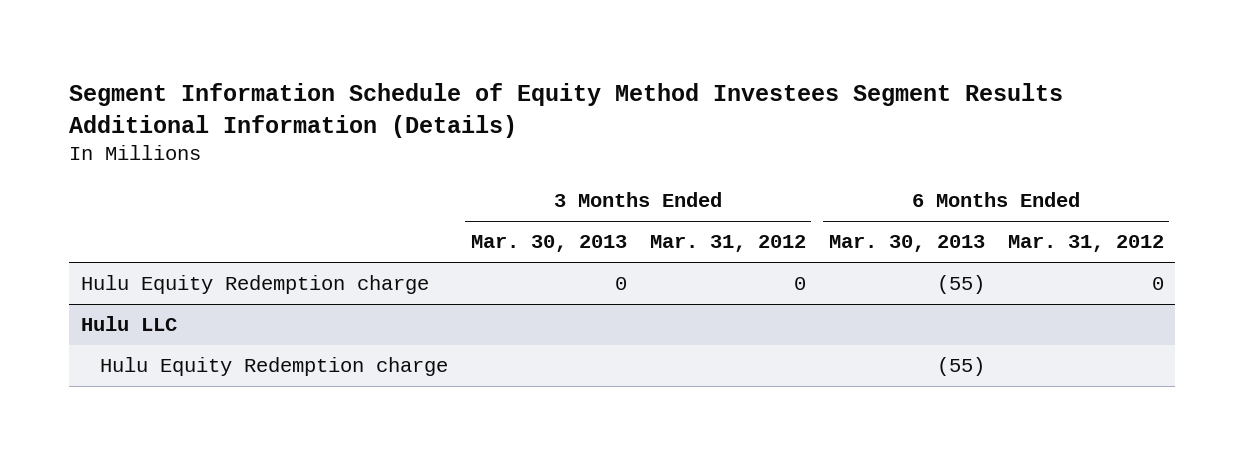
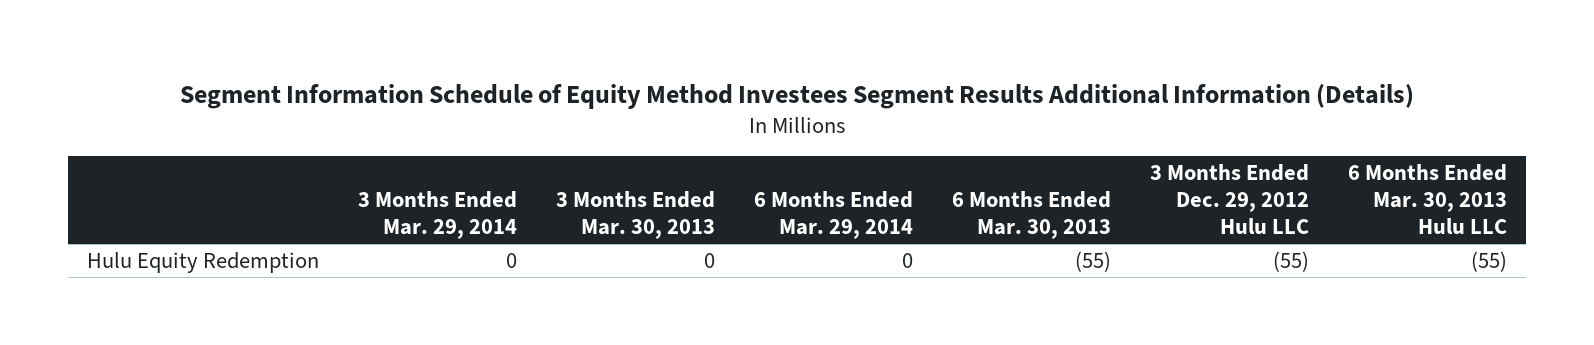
- | 3 Months Ended Mar. 30, 2013 | 3 Months Ended Mar. 31, 2012 | 6 Months Ended Mar. 30, 2013 | 6 Months Ended Mar. 31, 2012
+ | 3 Months Ended Mar. 29, 2014 | 3 Months Ended Mar. 30, 2013 | 6 Months Ended Mar. 29, 2014 | 6 Months Ended Mar. 30, 2013 | 3 Months Ended Dec. 29, 2012 Hulu LLC | 6 Months Ended Mar. 30, 2013 Hulu LLC
- Hulu Equity Redemption charge | 0 | 0 | (55) | 0
- Hulu LLC
- Hulu Equity Redemption charge | | | (55) |
+ Hulu Equity Redemption | 0 | 0 | 0 | (55) | (55) | (55)

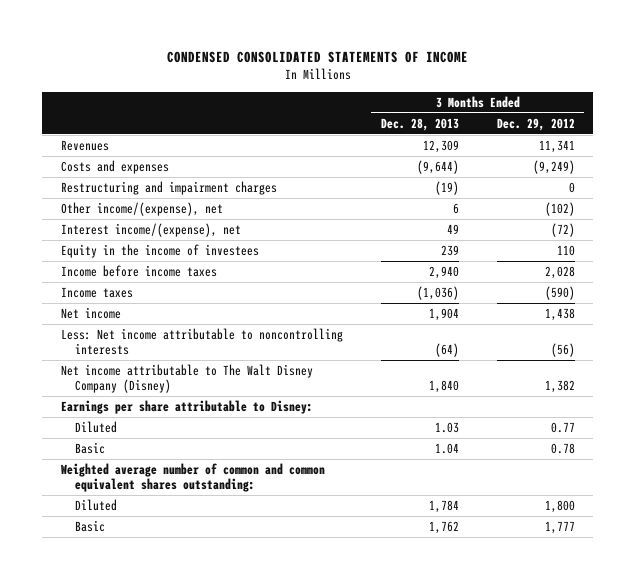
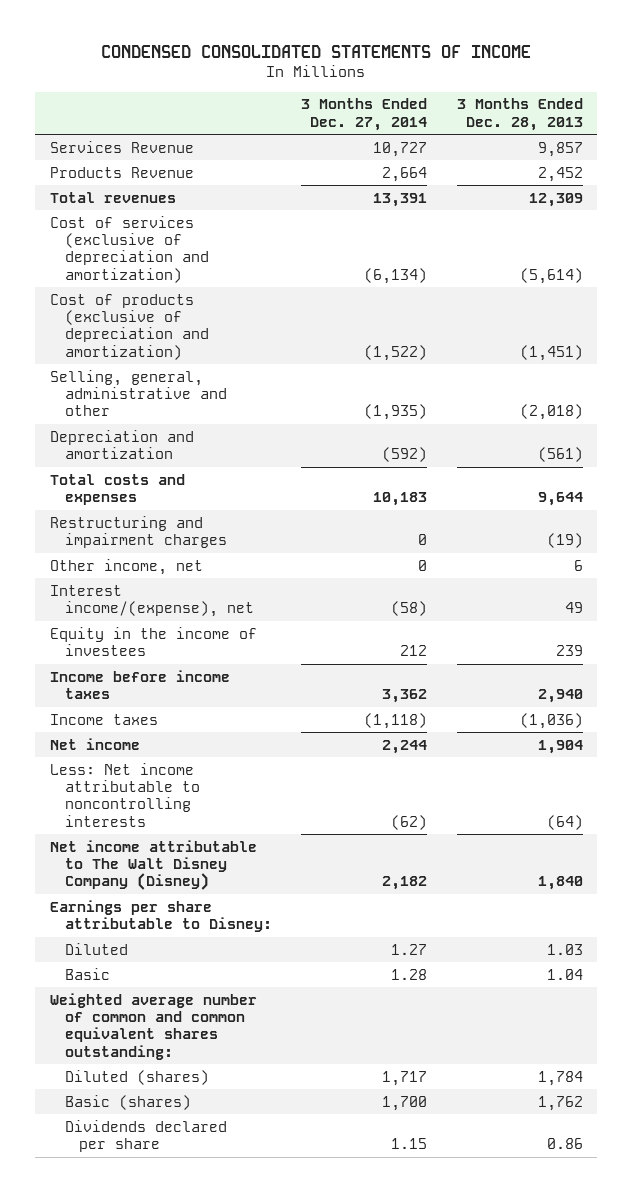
- | 3 Months Ended Dec. 28, 2013 | 3 Months Ended Dec. 29, 2012
+ | 3 Months Ended Dec. 27, 2014 | 3 Months Ended Dec. 28, 2013
- Revenues | 12,309 | 11,341
- Costs and expenses | (9,644) | (9,249)
+ Services Revenue | 10,727 | 9,857
+ Products Revenue | 2,664 | 2,452
+ Total revenues | 13,391 | 12,309
+ Cost of services (exclusive of depreciation and amortization) | (6,134) | (5,614)
+ Cost of products (exclusive of depreciation and amortization) | (1,522) | (1,451)
+ Selling, general, administrative and other | (1,935) | (2,018)
+ Depreciation and amortization | (592) | (561)
+ Total costs and expenses | 10,183 | 9,644
- Other income/(expense), net | 6 | (102)
+ Other income, net | 0 | 6
- Diluted | 1,784 | 1,800
- Basic | 1,762 | 1,777
+ Diluted (shares) | 1,717 | 1,784
+ Basic (shares) | 1,700 | 1,762
+ Dividends declared per share | 1.15 | 0.86

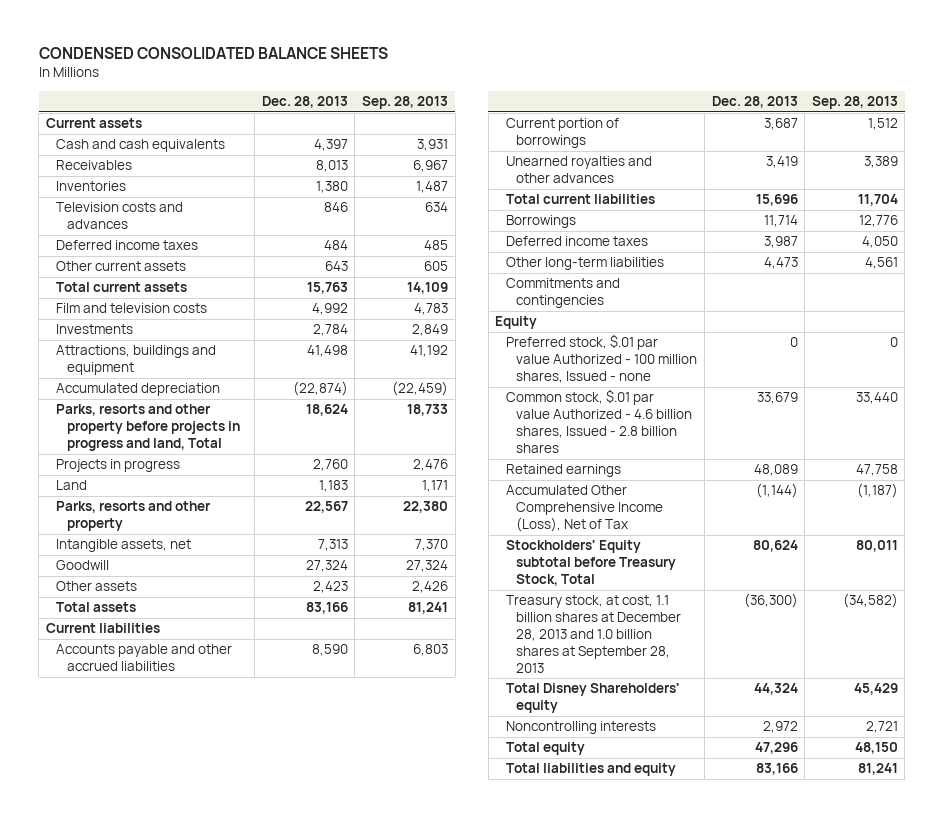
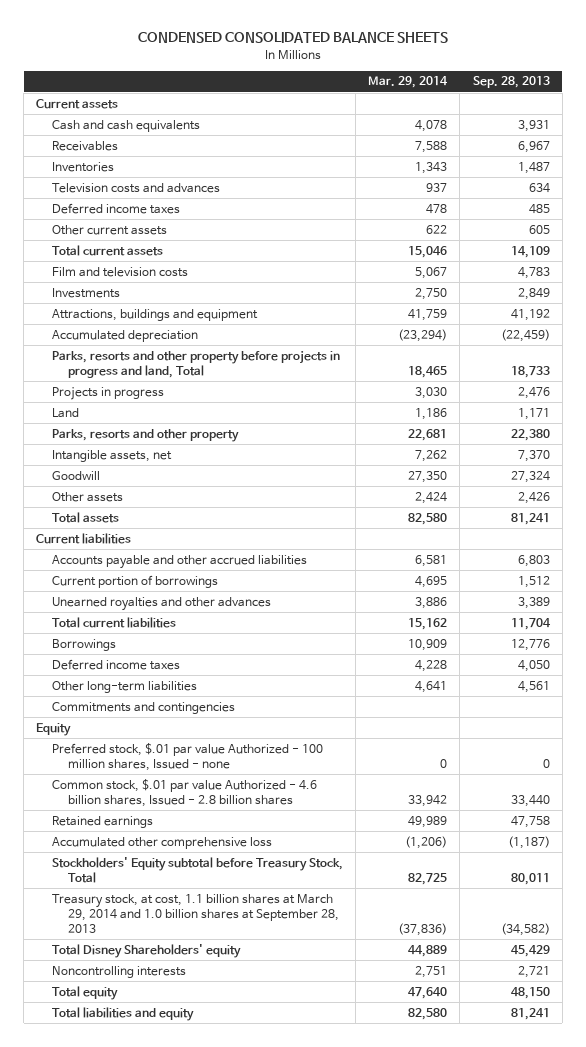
- | Dec. 28, 2013 | Sep. 28, 2013
+ | Mar. 29, 2014 | Sep. 28, 2013
- Accumulated Other Comprehensive Income (Loss), Net of Tax | (1,144) | (1,187)
+ Accumulated other comprehensive loss | (1,206) | (1,187)
- Treasury stock, at cost, 1.1 billion shares at December 28, 2013 and 1.0 billion shares at September 28, 2013 | (36,300) | (34,582)
+ Treasury stock, at cost, 1.1 billion shares at March 29, 2014 and 1.0 billion shares at September 28, 2013 | (37,836) | (34,582)

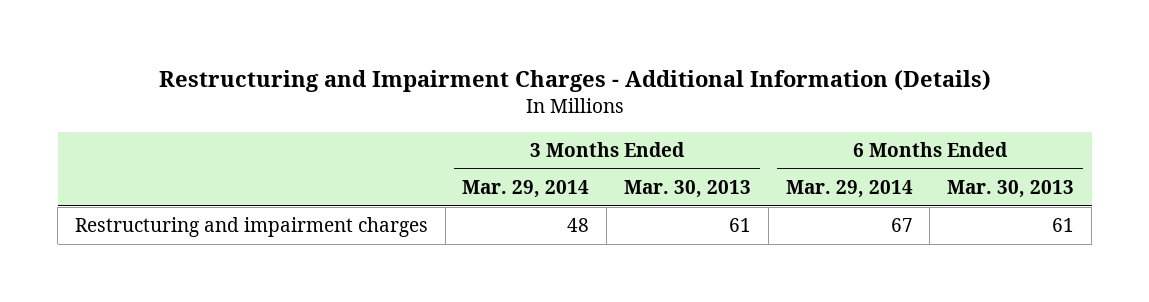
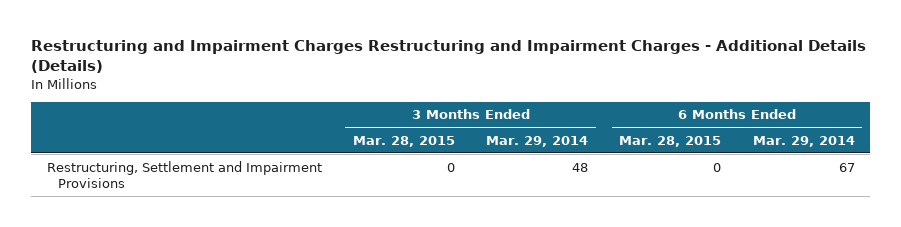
- Restructuring and Impairment Charges - Additional Information (Details)
+ Restructuring and Impairment Charges Restructuring and Impairment Charges - Additional Details (Details)
- | 3 Months Ended Mar. 29, 2014 | 3 Months Ended Mar. 30, 2013 | 6 Months Ended Mar. 29, 2014 | 6 Months Ended Mar. 30, 2013
+ | 3 Months Ended Mar. 28, 2015 | 3 Months Ended Mar. 29, 2014 | 6 Months Ended Mar. 28, 2015 | 6 Months Ended Mar. 29, 2014
- Restructuring and impairment charges | 48 | 61 | 67 | 61
+ Restructuring, Settlement and Impairment Provisions | 0 | 48 | 0 | 67

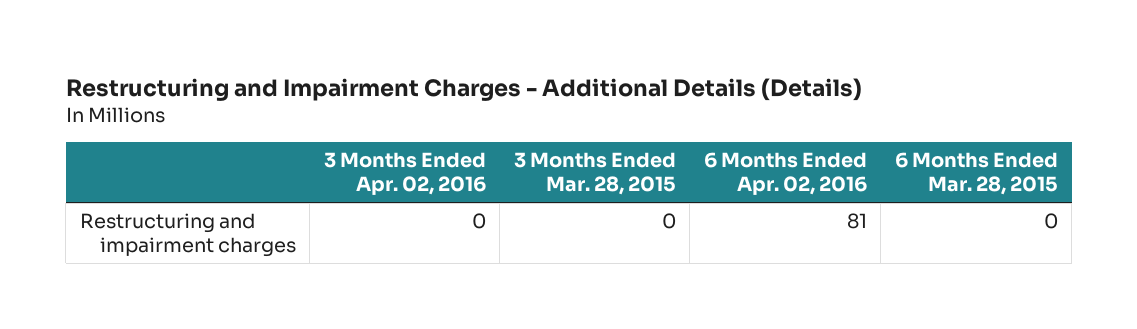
- Restructuring and Impairment Charges Restructuring and Impairment Charges - Additional Details (Details)
+ Restructuring and Impairment Charges - Additional Details (Details)
- | 3 Months Ended Mar. 28, 2015 | 3 Months Ended Mar. 29, 2014 | 6 Months Ended Mar. 28, 2015 | 6 Months Ended Mar. 29, 2014
+ | 3 Months Ended Apr. 02, 2016 | 3 Months Ended Mar. 28, 2015 | 6 Months Ended Apr. 02, 2016 | 6 Months Ended Mar. 28, 2015
- Restructuring, Settlement and Impairment Provisions | 0 | 48 | 0 | 67
+ Restructuring and impairment charges | 0 | 0 | 81 | 0

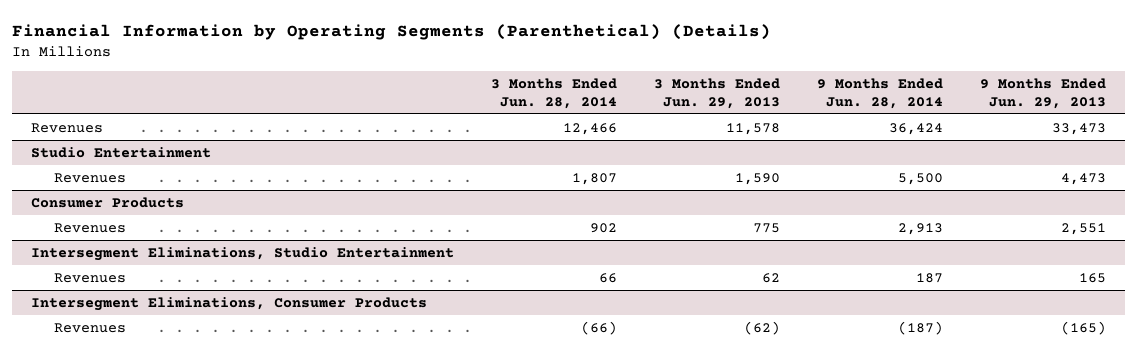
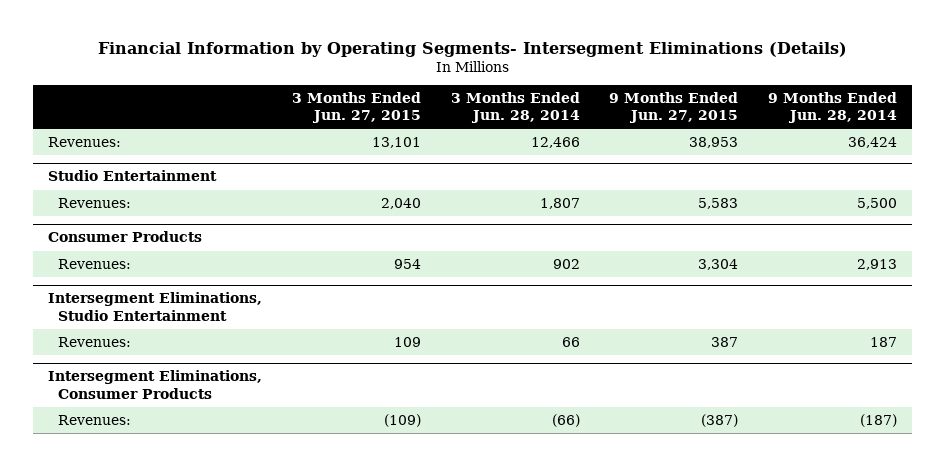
- Financial Information by Operating Segments (Parenthetical) (Details)
+ Financial Information by Operating Segments- Intersegment Eliminations (Details)
- | 3 Months Ended Jun. 28, 2014 | 3 Months Ended Jun. 29, 2013 | 9 Months Ended Jun. 28, 2014 | 9 Months Ended Jun. 29, 2013
+ | 3 Months Ended Jun. 27, 2015 | 3 Months Ended Jun. 28, 2014 | 9 Months Ended Jun. 27, 2015 | 9 Months Ended Jun. 28, 2014
- Revenues | 12,466 | 11,578 | 36,424 | 33,473
+ Revenues: | 13,101 | 12,466 | 38,953 | 36,424
@ Studio Entertainment
- Revenues | 1,807 | 1,590 | 5,500 | 4,473
+ Revenues: | 2,040 | 1,807 | 5,583 | 5,500
@ Consumer Products
- Revenues | 902 | 775 | 2,913 | 2,551
+ Revenues: | 954 | 902 | 3,304 | 2,913
@ Intersegment Eliminations, Studio Entertainment
- Revenues | 66 | 62 | 187 | 165
+ Revenues: | 109 | 66 | 387 | 187
@ Intersegment Eliminations, Consumer Products
- Revenues | (66) | (62) | (187) | (165)
+ Revenues: | (109) | (66) | (387) | (187)

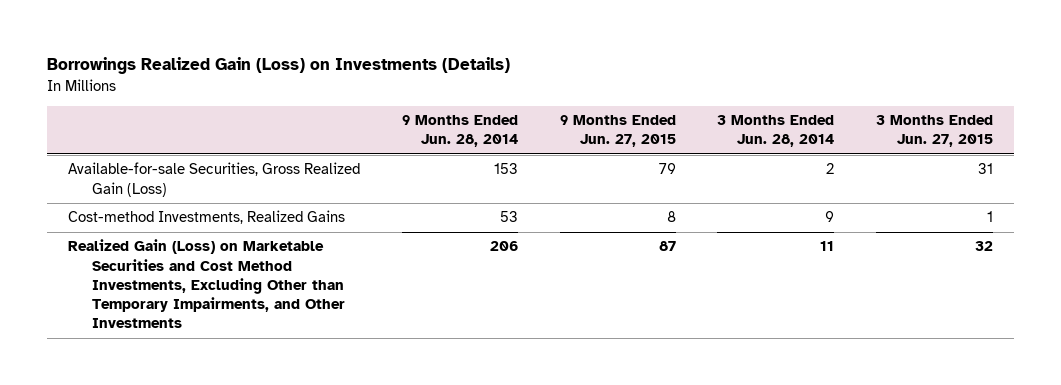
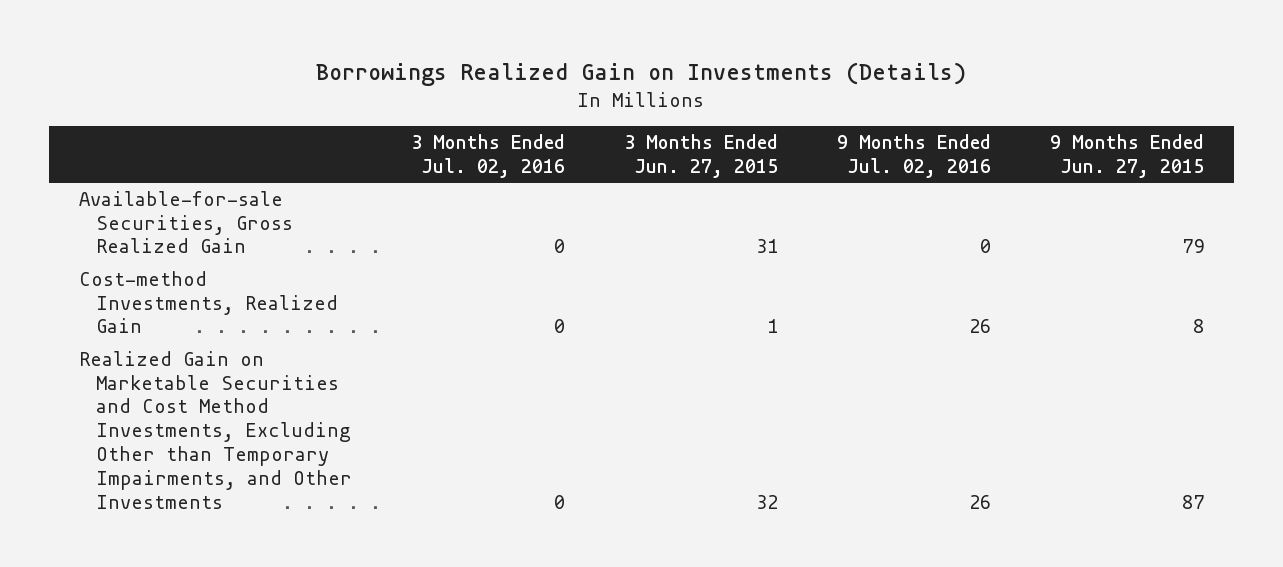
- Borrowings Realized Gain (Loss) on Investments (Details)
+ Borrowings Realized Gain on Investments (Details)
- | 9 Months Ended Jun. 28, 2014 | 9 Months Ended Jun. 27, 2015 | 3 Months Ended Jun. 28, 2014 | 3 Months Ended Jun. 27, 2015
+ | 3 Months Ended Jul. 02, 2016 | 3 Months Ended Jun. 27, 2015 | 9 Months Ended Jul. 02, 2016 | 9 Months Ended Jun. 27, 2015
- Available-for-sale Securities, Gross Realized Gain (Loss) | 153 | 79 | 2 | 31
- Cost-method Investments, Realized Gains | 53 | 8 | 9 | 1
- Realized Gain (Loss) on Marketable Securities and Cost Method Investments, Excluding Other than Temporary Impairments, and Other Investments | 206 | 87 | 11 | 32
+ Available-for-sale Securities, Gross Realized Gain | 0 | 31 | 0 | 79
+ Cost-method Investments, Realized Gain | 0 | 1 | 26 | 8
+ Realized Gain on Marketable Securities and Cost Method Investments, Excluding Other than Temporary Impairments, and Other Investments | 0 | 32 | 26 | 87

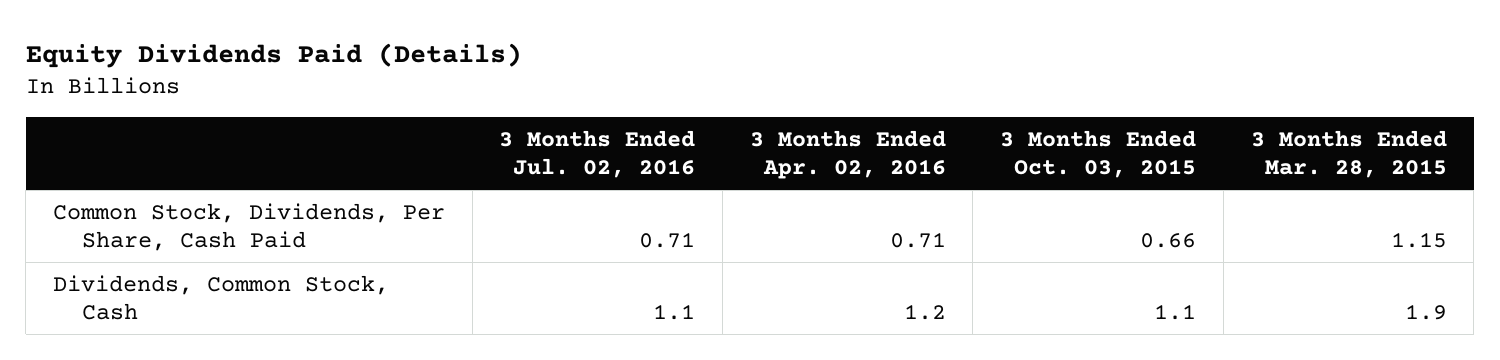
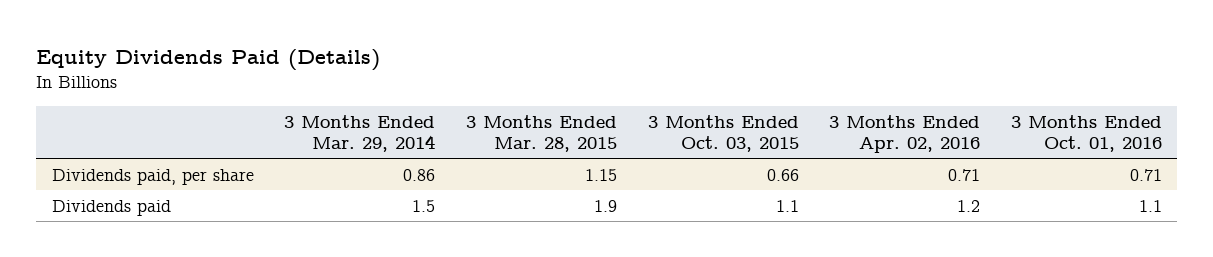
- | 3 Months Ended Jul. 02, 2016 | 3 Months Ended Apr. 02, 2016 | 3 Months Ended Oct. 03, 2015 | 3 Months Ended Mar. 28, 2015
+ | 3 Months Ended Mar. 29, 2014 | 3 Months Ended Mar. 28, 2015 | 3 Months Ended Oct. 03, 2015 | 3 Months Ended Apr. 02, 2016 | 3 Months Ended Oct. 01, 2016
- Common Stock, Dividends, Per Share, Cash Paid | 0.71 | 0.71 | 0.66 | 1.15
- Dividends, Common Stock, Cash | 1.1 | 1.2 | 1.1 | 1.9
+ Dividends paid, per share | 0.86 | 1.15 | 0.66 | 0.71 | 0.71
+ Dividends paid | 1.5 | 1.9 | 1.1 | 1.2 | 1.1

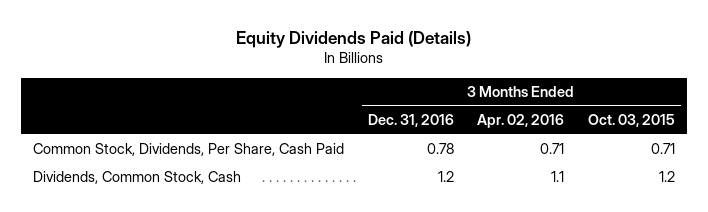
- | 3 Months Ended Mar. 29, 2014 | 3 Months Ended Mar. 28, 2015 | 3 Months Ended Oct. 03, 2015 | 3 Months Ended Apr. 02, 2016 | 3 Months Ended Oct. 01, 2016
+ | 3 Months Ended Dec. 31, 2016 | 3 Months Ended Apr. 02, 2016 | 3 Months Ended Oct. 03, 2015
- Dividends paid, per share | 0.86 | 1.15 | 0.66 | 0.71 | 0.71
- Dividends paid | 1.5 | 1.9 | 1.1 | 1.2 | 1.1
+ Common Stock, Dividends, Per Share, Cash Paid | 0.78 | 0.71 | 0.71
+ Dividends, Common Stock, Cash | 1.2 | 1.1 | 1.2

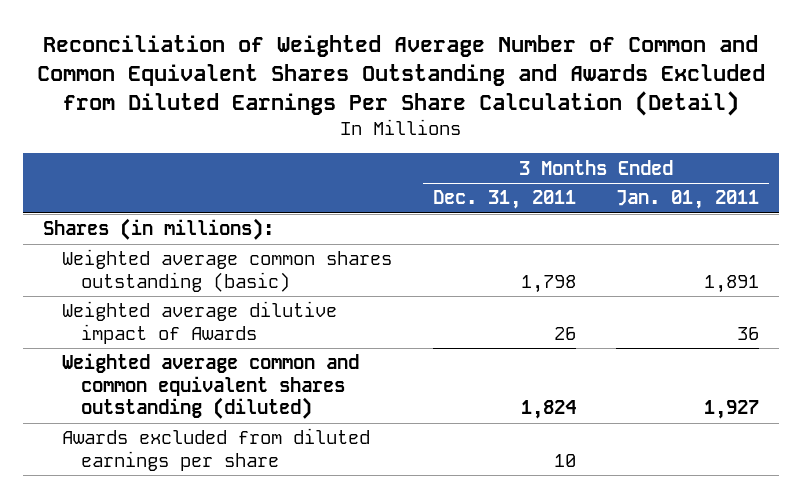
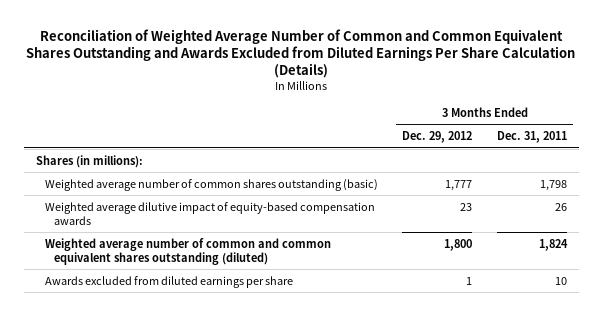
- Reconciliation of Weighted Average Number of Common and Common Equivalent Shares Outstanding and Awards Excluded from Diluted Earnings Per Share Calculation (Detail)
+ Reconciliation of Weighted Average Number of Common and Common Equivalent Shares Outstanding and Awards Excluded from Diluted Earnings Per Share Calculation (Details)
- | 3 Months Ended Dec. 31, 2011 | 3 Months Ended Jan. 01, 2011
+ | 3 Months Ended Dec. 29, 2012 | 3 Months Ended Dec. 31, 2011
- Weighted average common shares outstanding (basic) | 1,798 | 1,891
- Weighted average dilutive impact of Awards | 26 | 36
- Weighted average common and common equivalent shares outstanding (diluted) | 1,824 | 1,927
+ Weighted average number of common shares outstanding (basic) | 1,777 | 1,798
+ Weighted average dilutive impact of equity-based compensation awards | 23 | 26
+ Weighted average number of common and common equivalent shares outstanding (diluted) | 1,800 | 1,824

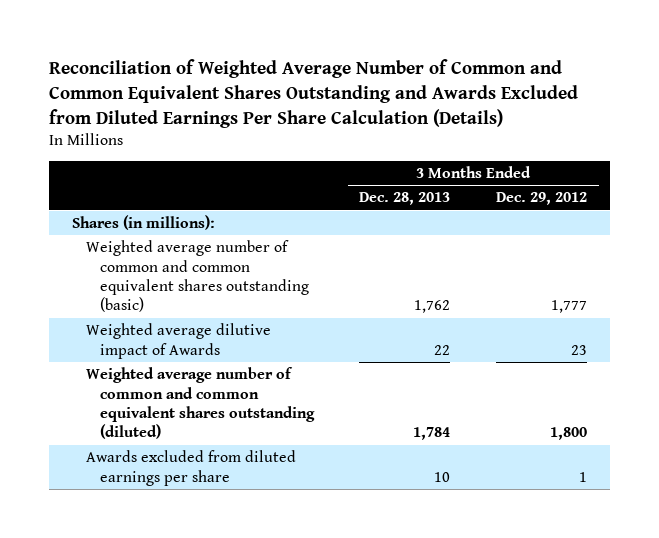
- | 3 Months Ended Dec. 29, 2012 | 3 Months Ended Dec. 31, 2011
+ | 3 Months Ended Dec. 28, 2013 | 3 Months Ended Dec. 29, 2012
- Weighted average number of common shares outstanding (basic) | 1,777 | 1,798
- Weighted average dilutive impact of equity-based compensation awards | 23 | 26
+ Weighted average number of common and common equivalent shares outstanding (basic) | 1,762 | 1,777
+ Weighted average dilutive impact of Awards | 22 | 23

